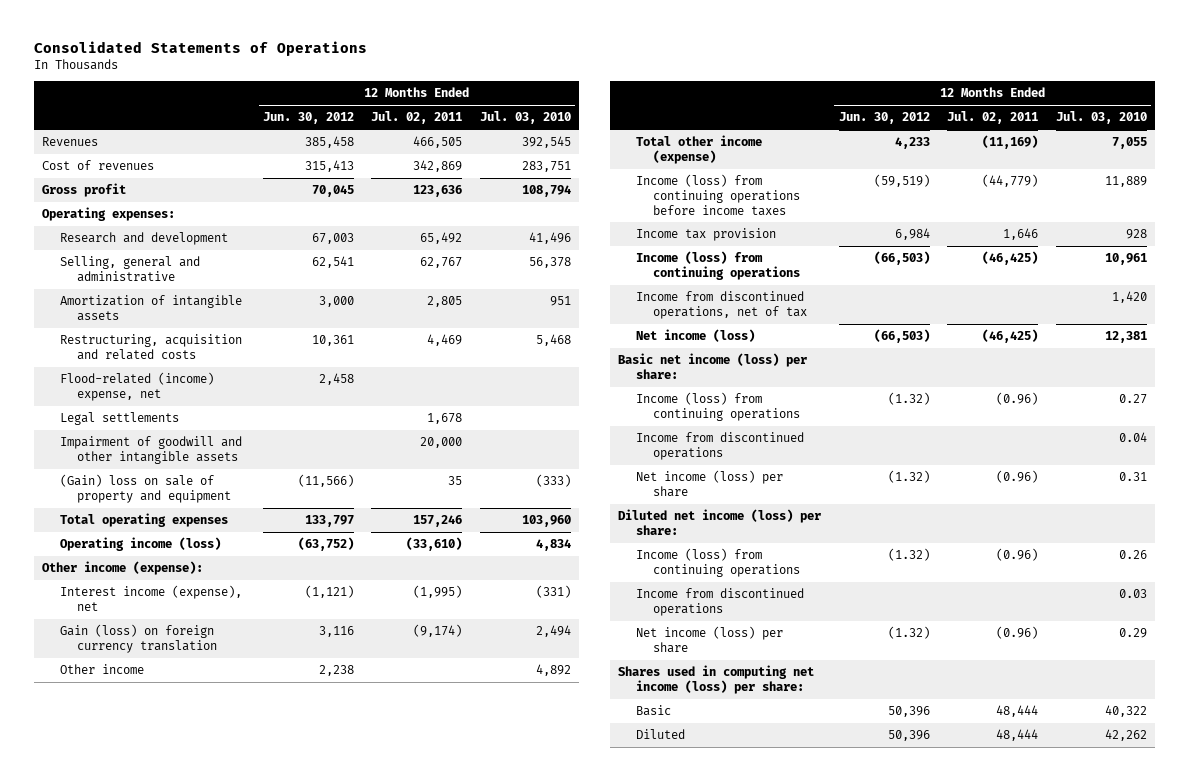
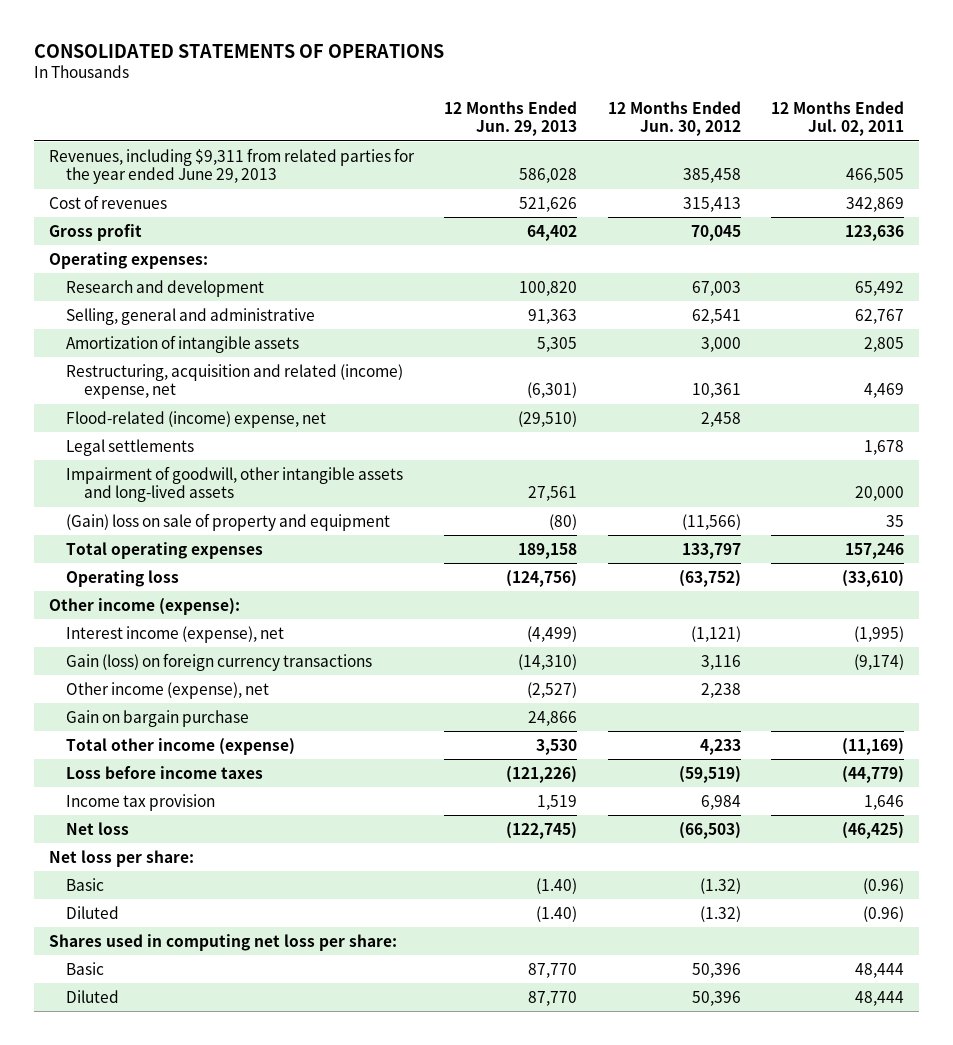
- Consolidated Statements of Operations
+ CONSOLIDATED STATEMENTS OF OPERATIONS
- | 12 Months Ended Jun. 30, 2012 | 12 Months Ended Jul. 02, 2011 | 12 Months Ended Jul. 03, 2010
+ | 12 Months Ended Jun. 29, 2013 | 12 Months Ended Jun. 30, 2012 | 12 Months Ended Jul. 02, 2011
- Revenues | 385,458 | 466,505 | 392,545
+ Revenues, including $9,311 from related parties for the year ended June 29, 2013 | 586,028 | 385,458 | 466,505
- Restructuring, acquisition and related costs | 10,361 | 4,469 | 5,468
+ Restructuring, acquisition and related (income) expense, net | (6,301) | 10,361 | 4,469
- Impairment of goodwill and other intangible assets | | 20,000 |
+ Impairment of goodwill, other intangible assets and long-lived assets | 27,561 | | 20,000
- Operating income (loss) | (63,752) | (33,610) | 4,834
+ Operating loss | (124,756) | (63,752) | (33,610)
- Gain (loss) on foreign currency translation | 3,116 | (9,174) | 2,494
- Other income | 2,238 | | 4,892
+ Gain (loss) on foreign currency transactions | (14,310) | 3,116 | (9,174)
+ Other income (expense), net | (2,527) | 2,238 |
+ Gain on bargain purchase | 24,866 | |
- Income (loss) from continuing operations before income taxes | (59,519) | (44,779) | 11,889
+ Loss before income taxes | (121,226) | (59,519) | (44,779)
- Income (loss) from continuing operations | (66,503) | (46,425) | 10,961
- Income from discontinued operations, net of tax | | | 1,420
- Net income (loss) | (66,503) | (46,425) | 12,381
- Basic net income (loss) per share:
- Income (loss) from continuing operations | (1.32) | (0.96) | 0.27
- Income from discontinued operations | | | 0.04
- Net income (loss) per share | (1.32) | (0.96) | 0.31
- Diluted net income (loss) per share:
- Income (loss) from continuing operations | (1.32) | (0.96) | 0.26
- Income from discontinued operations | | | 0.03
- Net income (loss) per share | (1.32) | (0.96) | 0.29
- Shares used in computing net income (loss) per share:
+ Net loss | (122,745) | (66,503) | (46,425)
+ Net loss per share:
+ Basic | (1.40) | (1.32) | (0.96)
+ Diluted | (1.40) | (1.32) | (0.96)
+ Shares used in computing net loss per share:

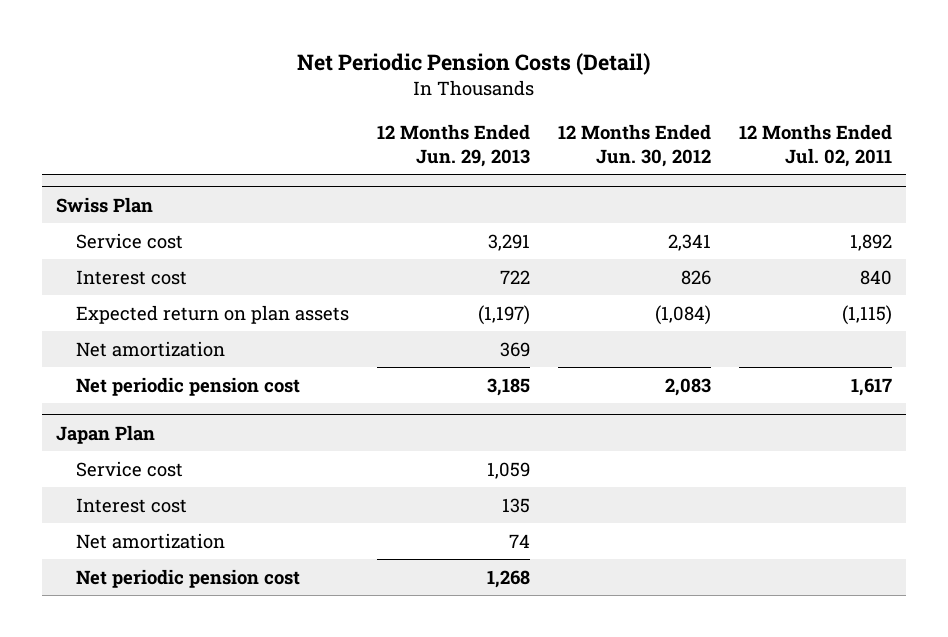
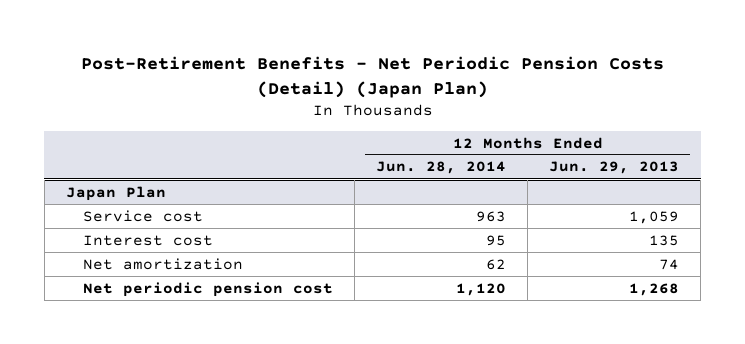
- Net Periodic Pension Costs (Detail)
+ Post-Retirement Benefits - Net Periodic Pension Costs (Detail) (Japan Plan)
- | 12 Months Ended Jun. 29, 2013 | 12 Months Ended Jun. 30, 2012 | 12 Months Ended Jul. 02, 2011
+ | 12 Months Ended Jun. 28, 2014 | 12 Months Ended Jun. 29, 2013
- Swiss Plan
- Service cost | 3,291 | 2,341 | 1,892
- Interest cost | 722 | 826 | 840
- Expected return on plan assets | (1,197) | (1,084) | (1,115)
- Net amortization | 369 | |
- Net periodic pension cost | 3,185 | 2,083 | 1,617

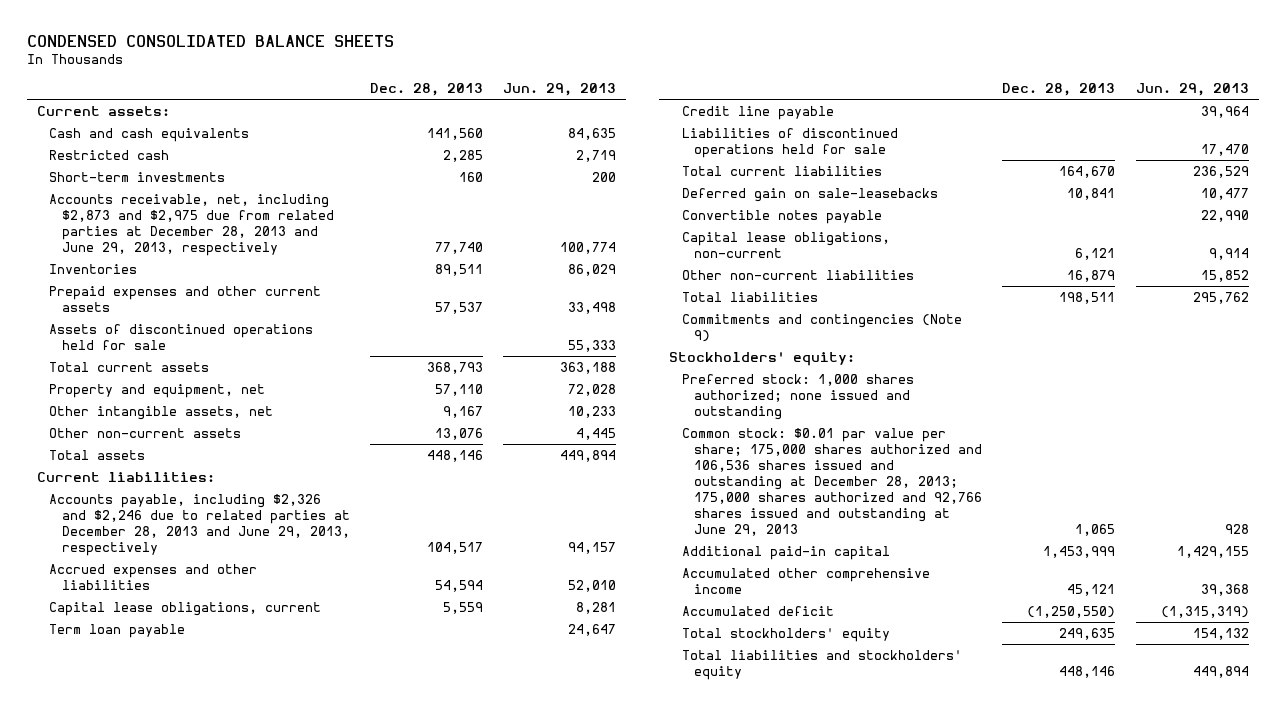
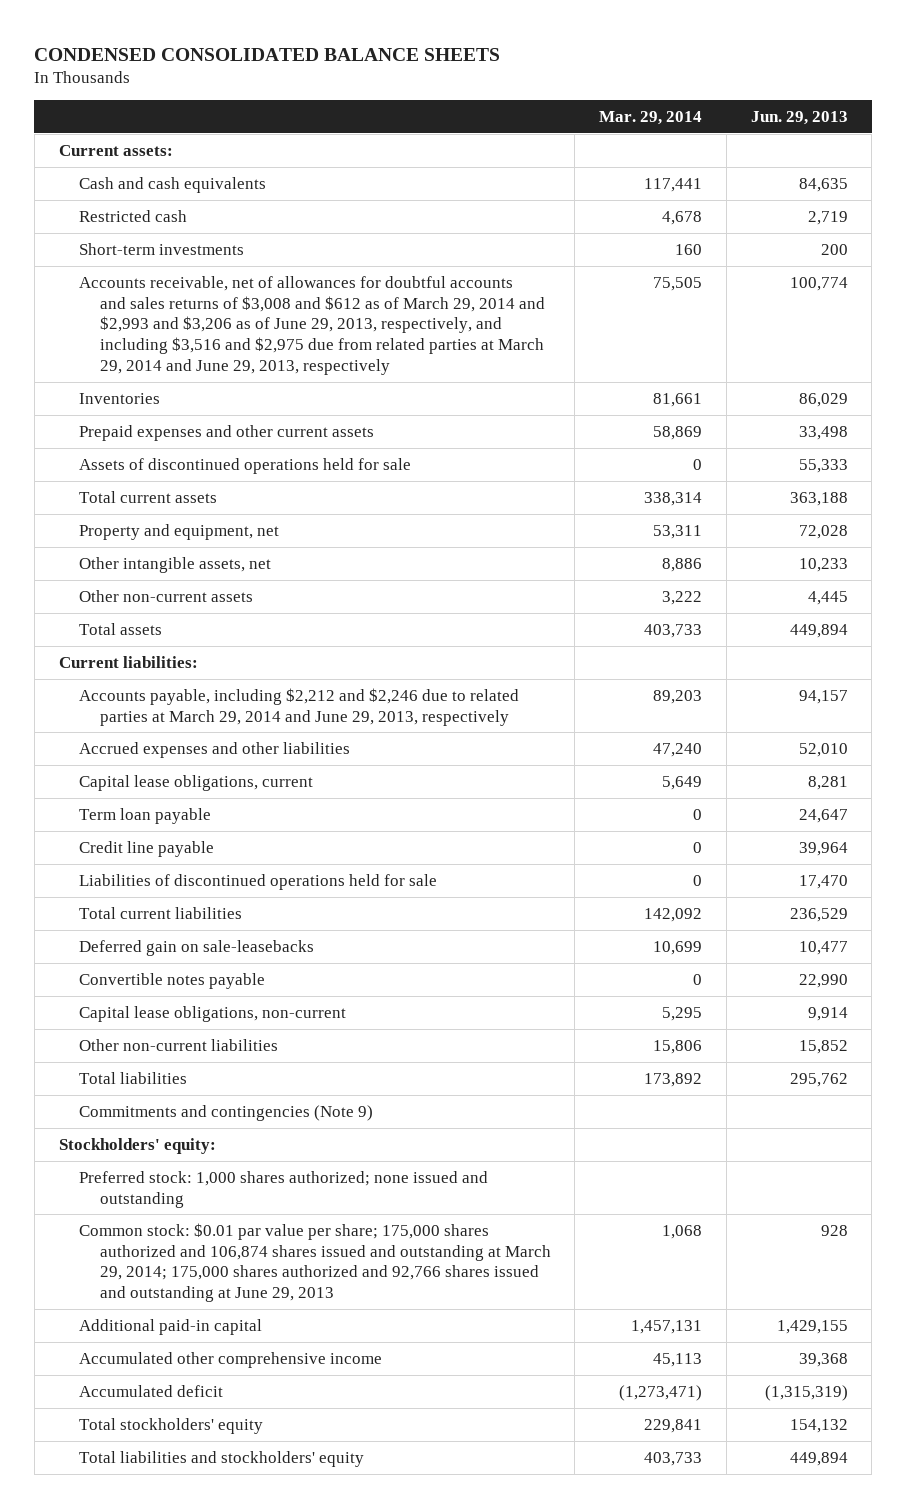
- | Dec. 28, 2013 | Jun. 29, 2013
+ | Mar. 29, 2014 | Jun. 29, 2013
- Accounts receivable, net, including $2,873 and $2,975 due from related parties at December 28, 2013 and June 29, 2013, respectively | 77,740 | 100,774
+ Accounts receivable, net of allowances for doubtful accounts and sales returns of $3,008 and $612 as of March 29, 2014 and $2,993 and $3,206 as of June 29, 2013, respectively, and including $3,516 and $2,975 due from related parties at March 29, 2014 and June 29, 2013, respectively | 75,505 | 100,774
- Accounts payable, including $2,326 and $2,246 due to related parties at December 28, 2013 and June 29, 2013, respectively | 104,517 | 94,157
+ Accounts payable, including $2,212 and $2,246 due to related parties at March 29, 2014 and June 29, 2013, respectively | 89,203 | 94,157
- Common stock: $0.01 par value per share; 175,000 shares authorized and 106,536 shares issued and outstanding at December 28, 2013; 175,000 shares authorized and 92,766 shares issued and outstanding at June 29, 2013 | 1,065 | 928
+ Common stock: $0.01 par value per share; 175,000 shares authorized and 106,874 shares issued and outstanding at March 29, 2014; 175,000 shares authorized and 92,766 shares issued and outstanding at June 29, 2013 | 1,068 | 928

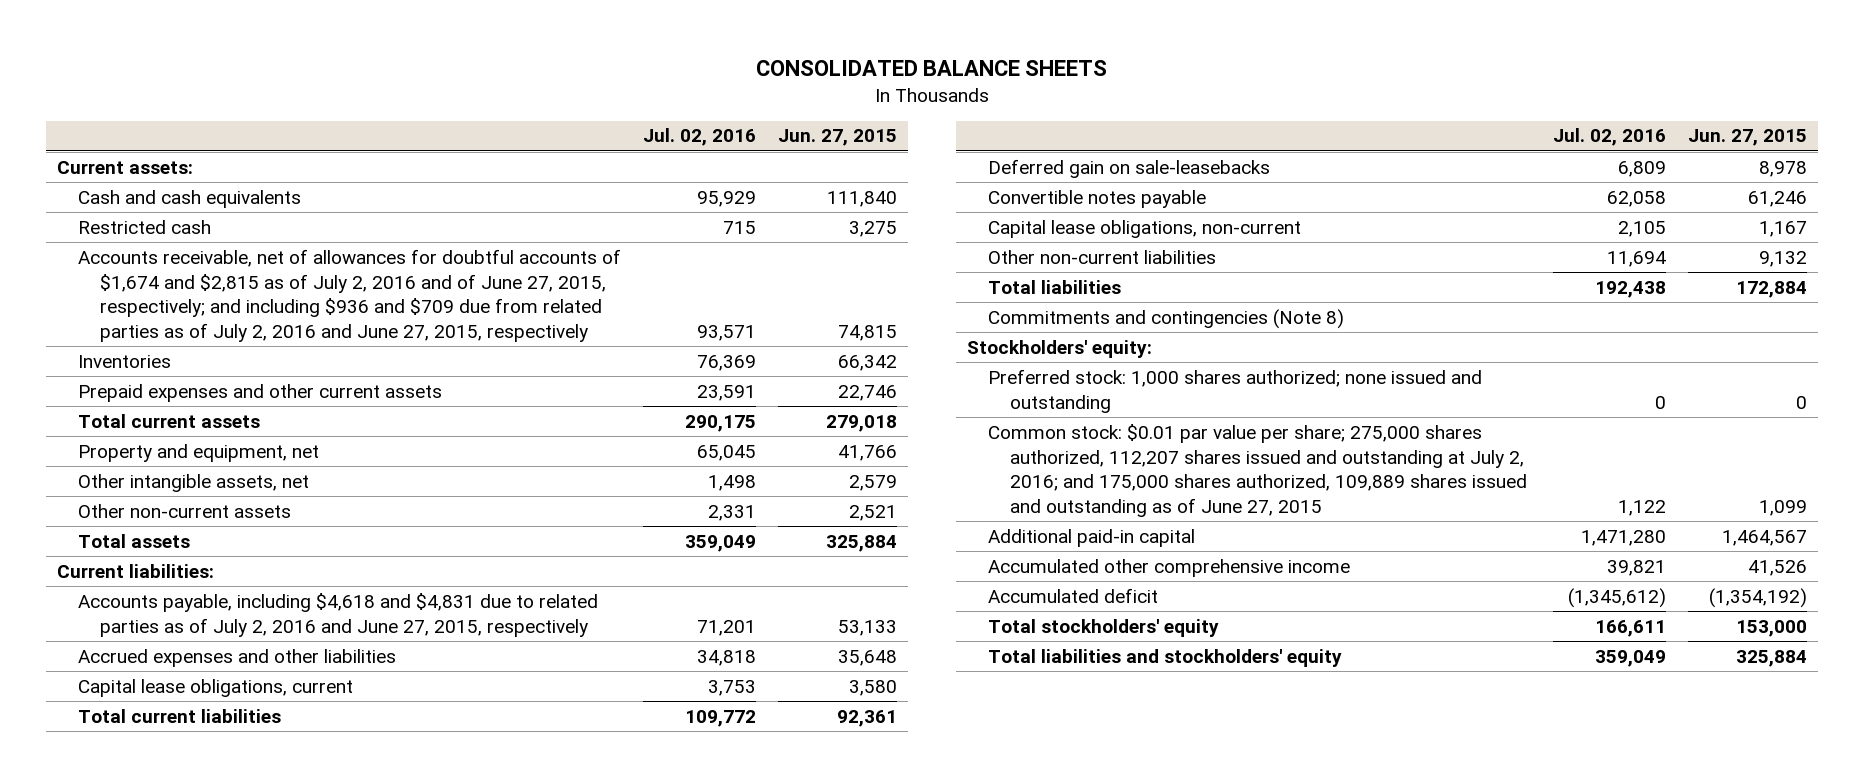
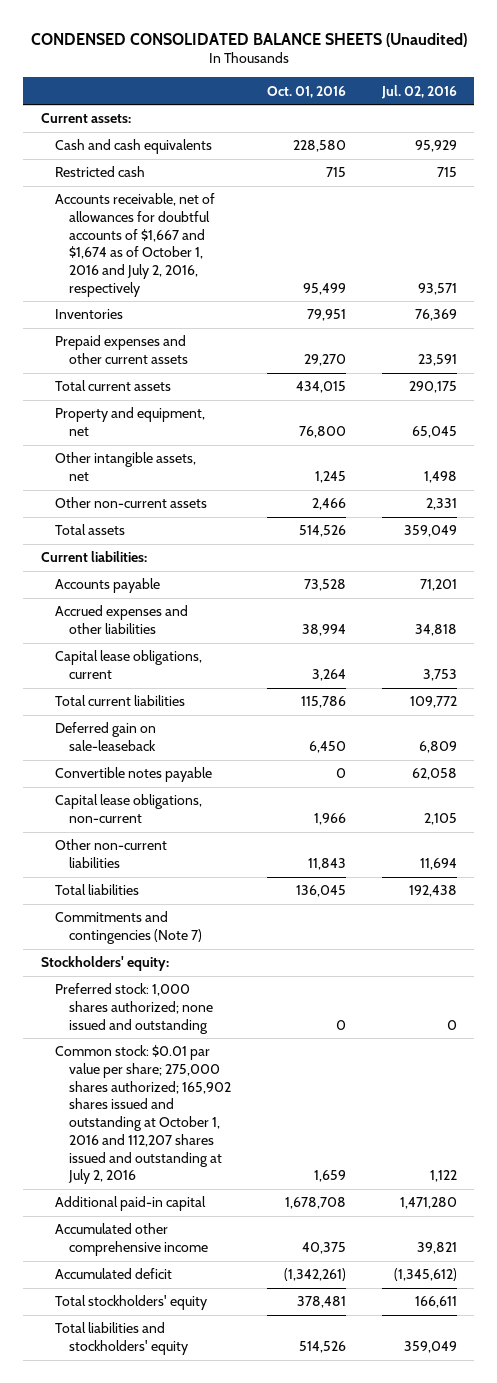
- CONSOLIDATED BALANCE SHEETS
+ CONDENSED CONSOLIDATED BALANCE SHEETS (Unaudited)
- | Jul. 02, 2016 | Jun. 27, 2015
+ | Oct. 01, 2016 | Jul. 02, 2016
- Accounts receivable, net of allowances for doubtful accounts of $1,674 and $2,815 as of July 2, 2016 and of June 27, 2015, respectively; and including $936 and $709 due from related parties as of July 2, 2016 and June 27, 2015, respectively | 93,571 | 74,815
+ Accounts receivable, net of allowances for doubtful accounts of $1,667 and $1,674 as of October 1, 2016 and July 2, 2016, respectively | 95,499 | 93,571
- Accounts payable, including $4,618 and $4,831 due to related parties as of July 2, 2016 and June 27, 2015, respectively | 71,201 | 53,133
+ Accounts payable | 73,528 | 71,201
- Deferred gain on sale-leasebacks | 6,809 | 8,978
+ Deferred gain on sale-leaseback | 6,450 | 6,809
- Commitments and contingencies (Note 8)
+ Commitments and contingencies (Note 7)
- Common stock: $0.01 par value per share; 275,000 shares authorized, 112,207 shares issued and outstanding at July 2, 2016; and 175,000 shares authorized, 109,889 shares issued and outstanding as of June 27, 2015 | 1,122 | 1,099
+ Common stock: $0.01 par value per share; 275,000 shares authorized; 165,902 shares issued and outstanding at October 1, 2016 and 112,207 shares issued and outstanding at July 2, 2016 | 1,659 | 1,122

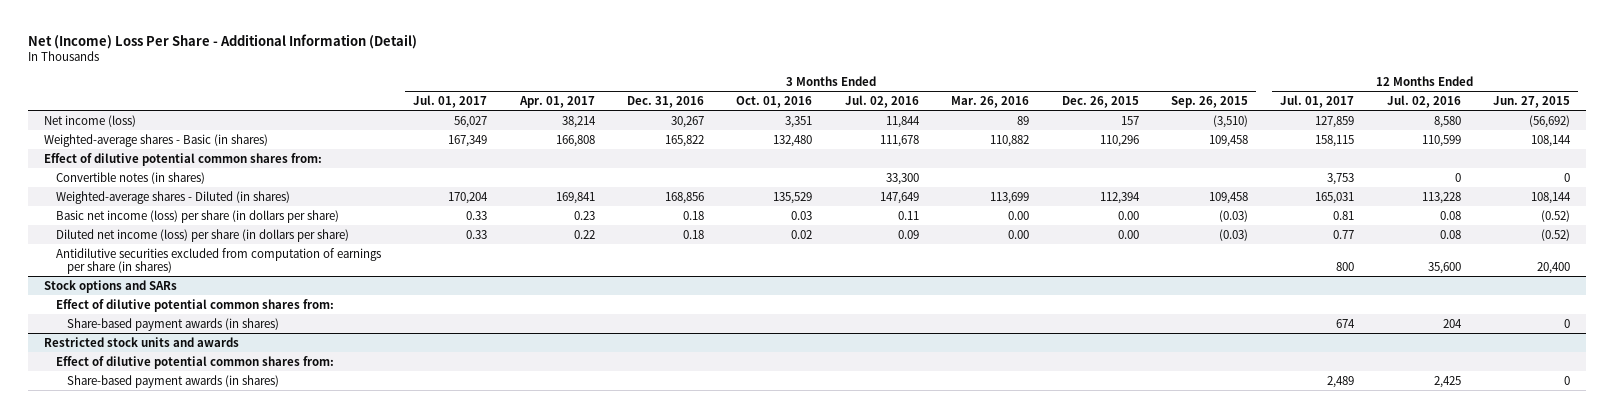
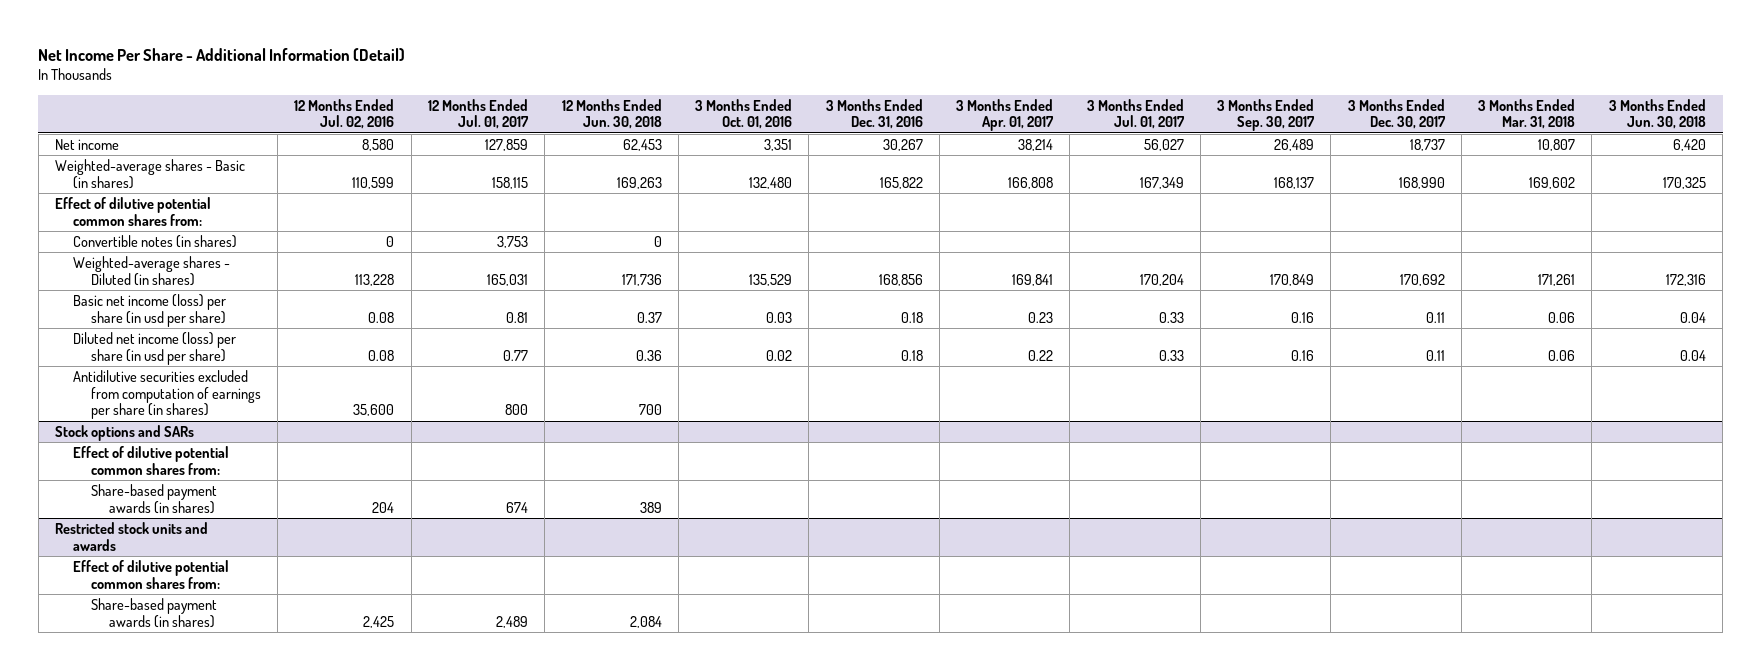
- Net (Income) Loss Per Share - Additional Information (Detail)
+ Net Income Per Share - Additional Information (Detail)
- | 3 Months Ended Jul. 01, 2017 | 3 Months Ended Apr. 01, 2017 | 3 Months Ended Dec. 31, 2016 | 3 Months Ended Oct. 01, 2016 | 3 Months Ended Jul. 02, 2016 | 3 Months Ended Mar. 26, 2016 | 3 Months Ended Dec. 26, 2015 | 3 Months Ended Sep. 26, 2015 | 12 Months Ended Jul. 01, 2017 | 12 Months Ended Jul. 02, 2016 | 12 Months Ended Jun. 27, 2015
+ | 12 Months Ended Jul. 02, 2016 | 12 Months Ended Jul. 01, 2017 | 12 Months Ended Jun. 30, 2018 | 3 Months Ended Oct. 01, 2016 | 3 Months Ended Dec. 31, 2016 | 3 Months Ended Apr. 01, 2017 | 3 Months Ended Jul. 01, 2017 | 3 Months Ended Sep. 30, 2017 | 3 Months Ended Dec. 30, 2017 | 3 Months Ended Mar. 31, 2018 | 3 Months Ended Jun. 30, 2018
- Net income (loss) | 56,027 | 38,214 | 30,267 | 3,351 | 11,844 | 89 | 157 | (3,510) | 127,859 | 8,580 | (56,692)
+ Net income | 8,580 | 127,859 | 62,453 | 3,351 | 30,267 | 38,214 | 56,027 | 26,489 | 18,737 | 10,807 | 6,420
- Basic net income (loss) per share (in dollars per share) | 0.33 | 0.23 | 0.18 | 0.03 | 0.11 | 0.00 | 0.00 | (0.03) | 0.81 | 0.08 | (0.52)
- Diluted net income (loss) per share (in dollars per share) | 0.33 | 0.22 | 0.18 | 0.02 | 0.09 | 0.00 | 0.00 | (0.03) | 0.77 | 0.08 | (0.52)
+ Basic net income (loss) per share (in usd per share) | 0.08 | 0.81 | 0.37 | 0.03 | 0.18 | 0.23 | 0.33 | 0.16 | 0.11 | 0.06 | 0.04
+ Diluted net income (loss) per share (in usd per share) | 0.08 | 0.77 | 0.36 | 0.02 | 0.18 | 0.22 | 0.33 | 0.16 | 0.11 | 0.06 | 0.04

